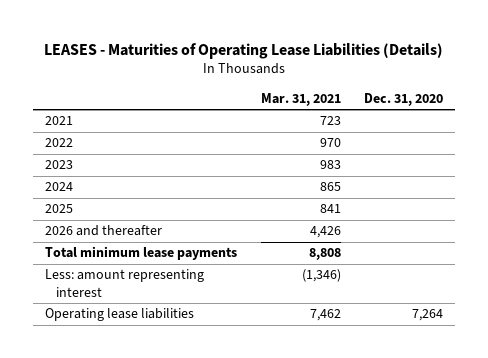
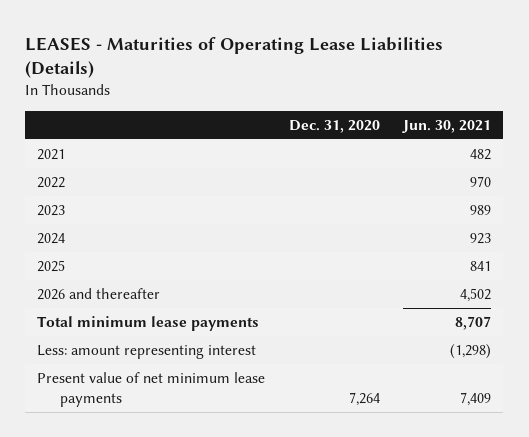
- | Mar. 31, 2021 | Dec. 31, 2020
+ | Dec. 31, 2020 | Jun. 30, 2021
- Operating lease liabilities | 7,462 | 7,264
+ Present value of net minimum lease payments | 7,264 | 7,409

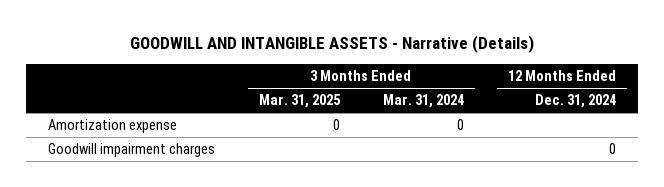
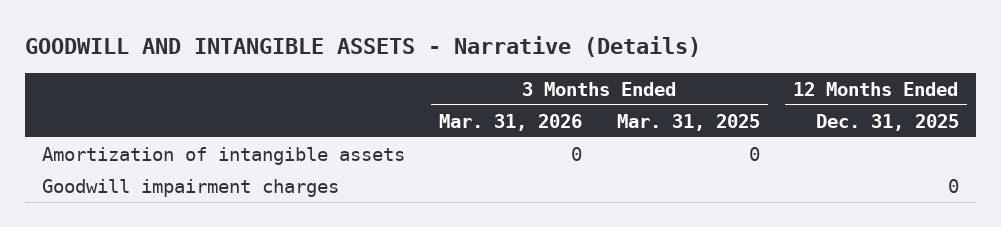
- | 3 Months Ended Mar. 31, 2025 | 3 Months Ended Mar. 31, 2024 | 12 Months Ended Dec. 31, 2024
+ | 3 Months Ended Mar. 31, 2026 | 3 Months Ended Mar. 31, 2025 | 12 Months Ended Dec. 31, 2025
- Amortization expense | 0 | 0 |
+ Amortization of intangible assets | 0 | 0 |

